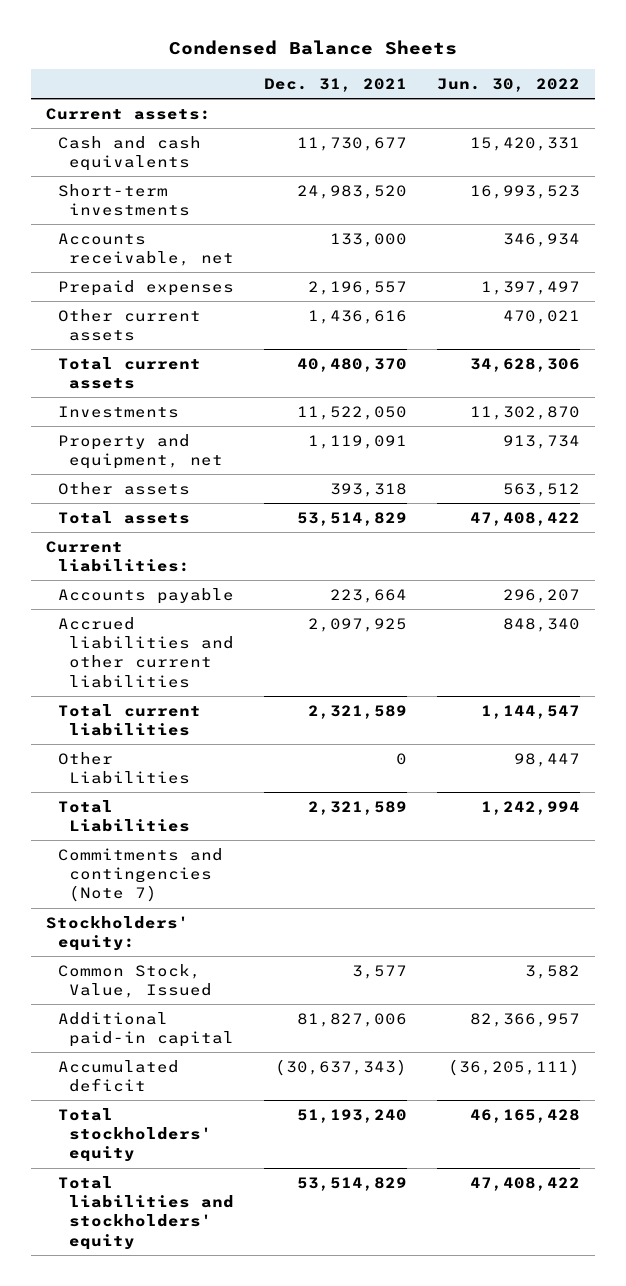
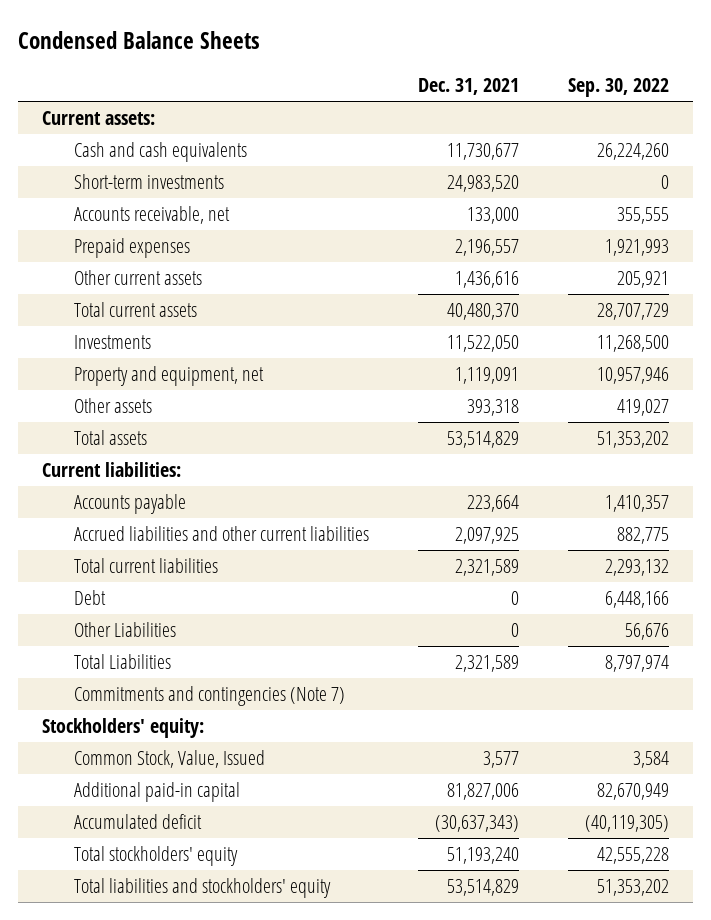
- | Dec. 31, 2021 | Jun. 30, 2022
+ | Dec. 31, 2021 | Sep. 30, 2022
+ Debt | 0 | 6,448,166

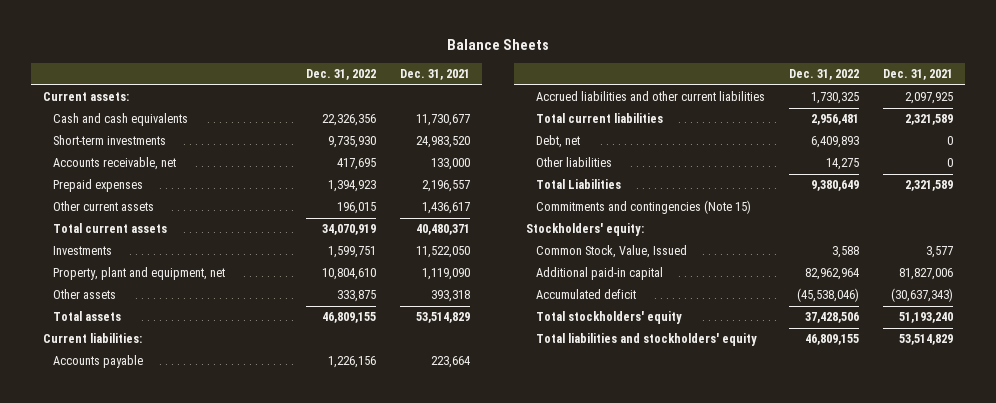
- Condensed Balance Sheets
+ Balance Sheets
- | Dec. 31, 2021 | Sep. 30, 2022
+ | Dec. 31, 2022 | Dec. 31, 2021
- Other current assets | 1,436,616 | 205,921
- Total current assets | 40,480,370 | 28,707,729
+ Other current assets | 196,015 | 1,436,617
+ Total current assets | 34,070,919 | 40,480,371
- Property and equipment, net | 1,119,091 | 10,957,946
+ Property, plant and equipment, net | 10,804,610 | 1,119,090
- Debt | 0 | 6,448,166
- Other Liabilities | 0 | 56,676
+ Debt, net | 6,409,893 | 0
+ Other liabilities | 14,275 | 0
- Commitments and contingencies (Note 7)
+ Commitments and contingencies (Note 15)

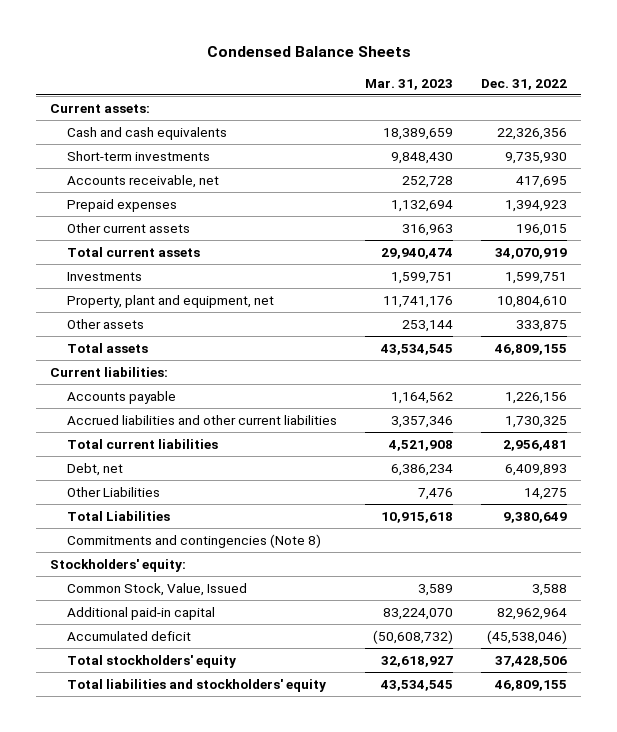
- Balance Sheets
+ Condensed Balance Sheets
- | Dec. 31, 2022 | Dec. 31, 2021
+ | Mar. 31, 2023 | Dec. 31, 2022
- Other liabilities | 14,275 | 0
+ Other Liabilities | 7,476 | 14,275
- Commitments and contingencies (Note 15)
+ Commitments and contingencies (Note 8)

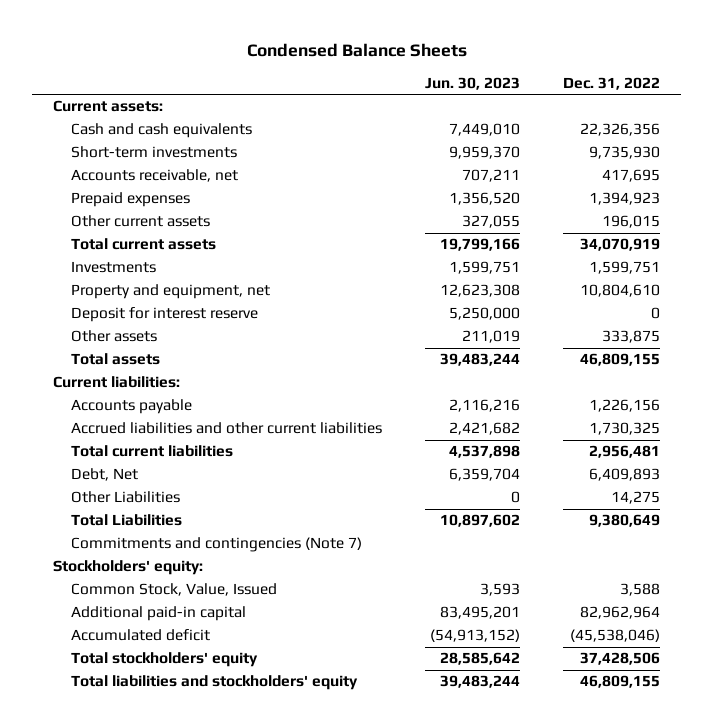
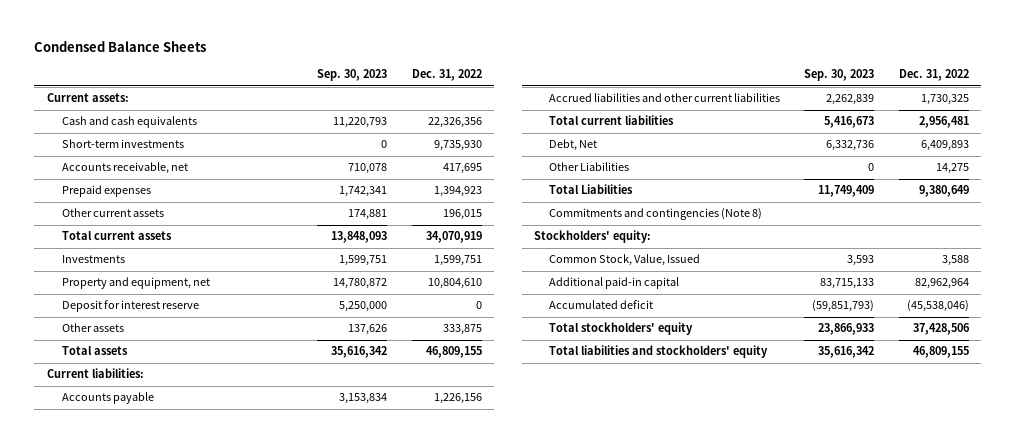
- | Jun. 30, 2023 | Dec. 31, 2022
+ | Sep. 30, 2023 | Dec. 31, 2022
- Commitments and contingencies (Note 7)
+ Commitments and contingencies (Note 8)

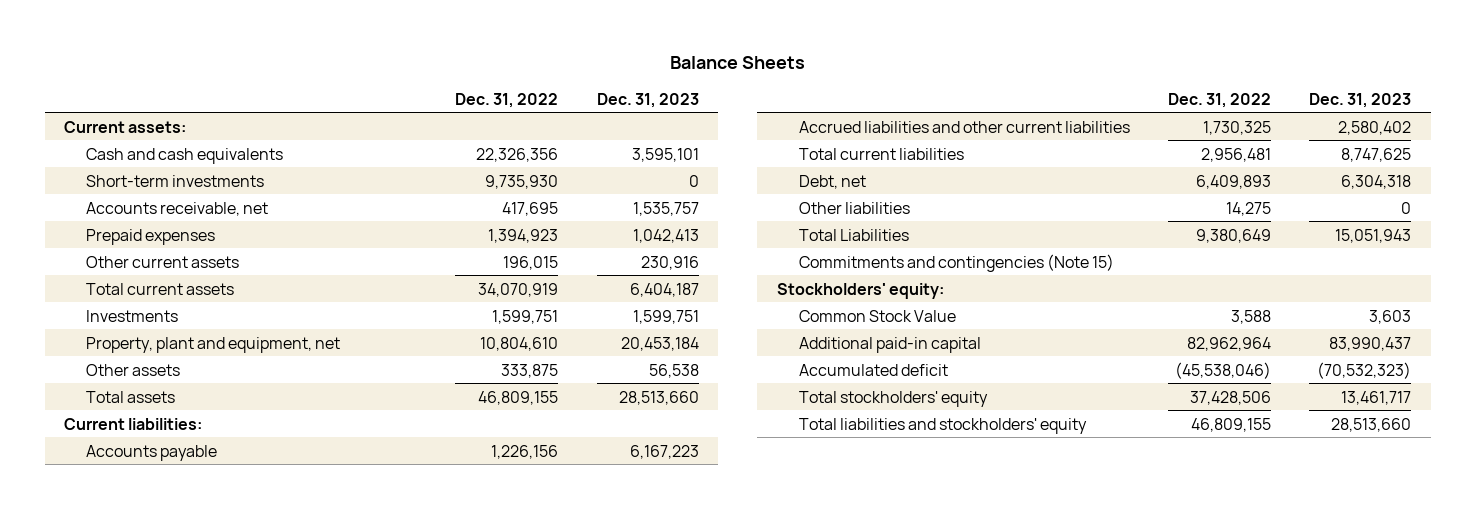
- Condensed Balance Sheets
+ Balance Sheets
- | Sep. 30, 2023 | Dec. 31, 2022
+ | Dec. 31, 2022 | Dec. 31, 2023
- Property and equipment, net | 14,780,872 | 10,804,610
- Deposit for interest reserve | 5,250,000 | 0
+ Property, plant and equipment, net | 10,804,610 | 20,453,184
- Debt, Net | 6,332,736 | 6,409,893
- Other Liabilities | 0 | 14,275
+ Debt, net | 6,409,893 | 6,304,318
+ Other liabilities | 14,275 | 0
- Commitments and contingencies (Note 8)
+ Commitments and contingencies (Note 15)
- Common Stock, Value, Issued | 3,593 | 3,588
+ Common Stock Value | 3,588 | 3,603

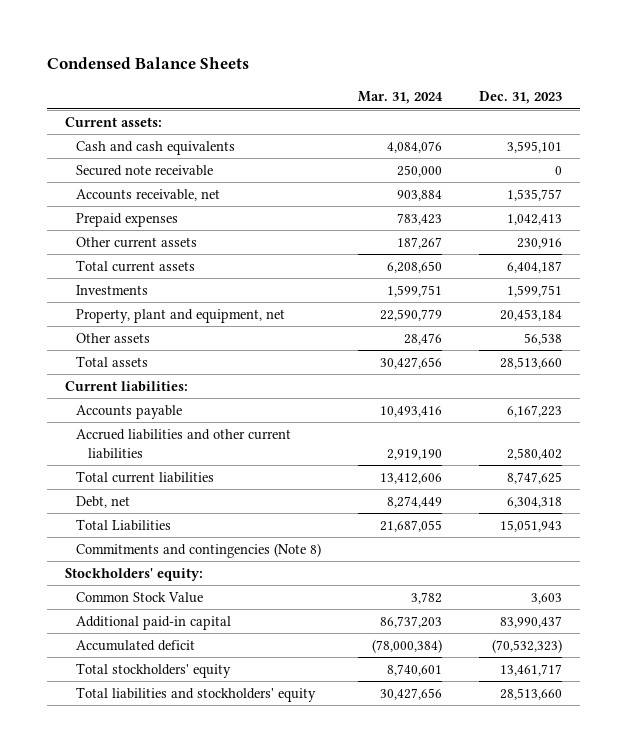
- Balance Sheets
+ Condensed Balance Sheets
- | Dec. 31, 2022 | Dec. 31, 2023
+ | Mar. 31, 2024 | Dec. 31, 2023
- Short-term investments | 9,735,930 | 0
+ Secured note receivable | 250,000 | 0
- Other liabilities | 14,275 | 0
- Commitments and contingencies (Note 15)
+ Commitments and contingencies (Note 8)

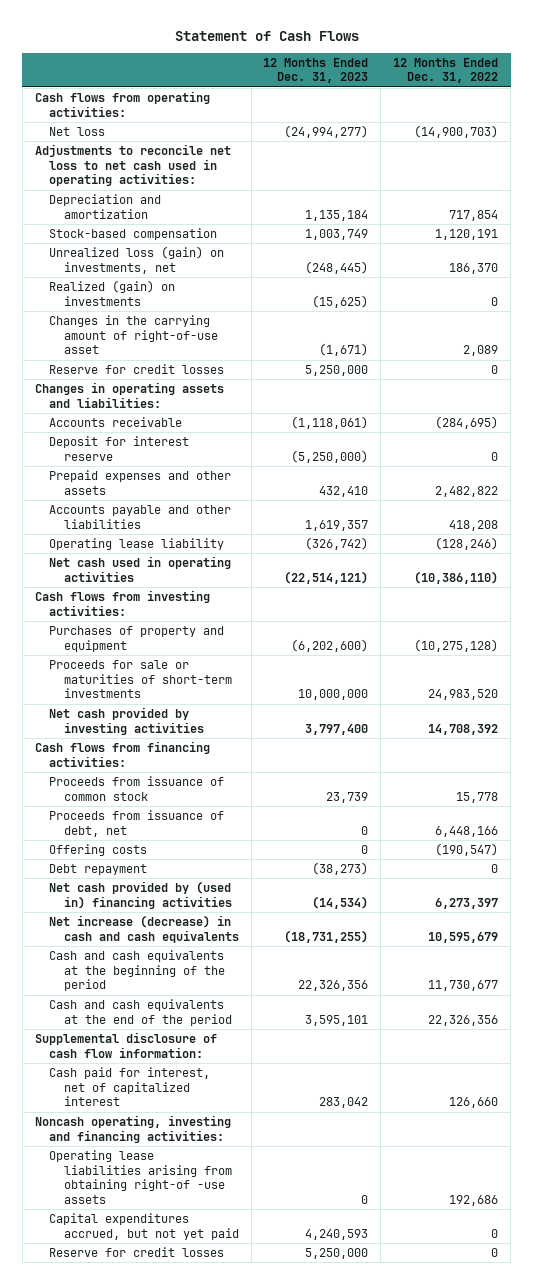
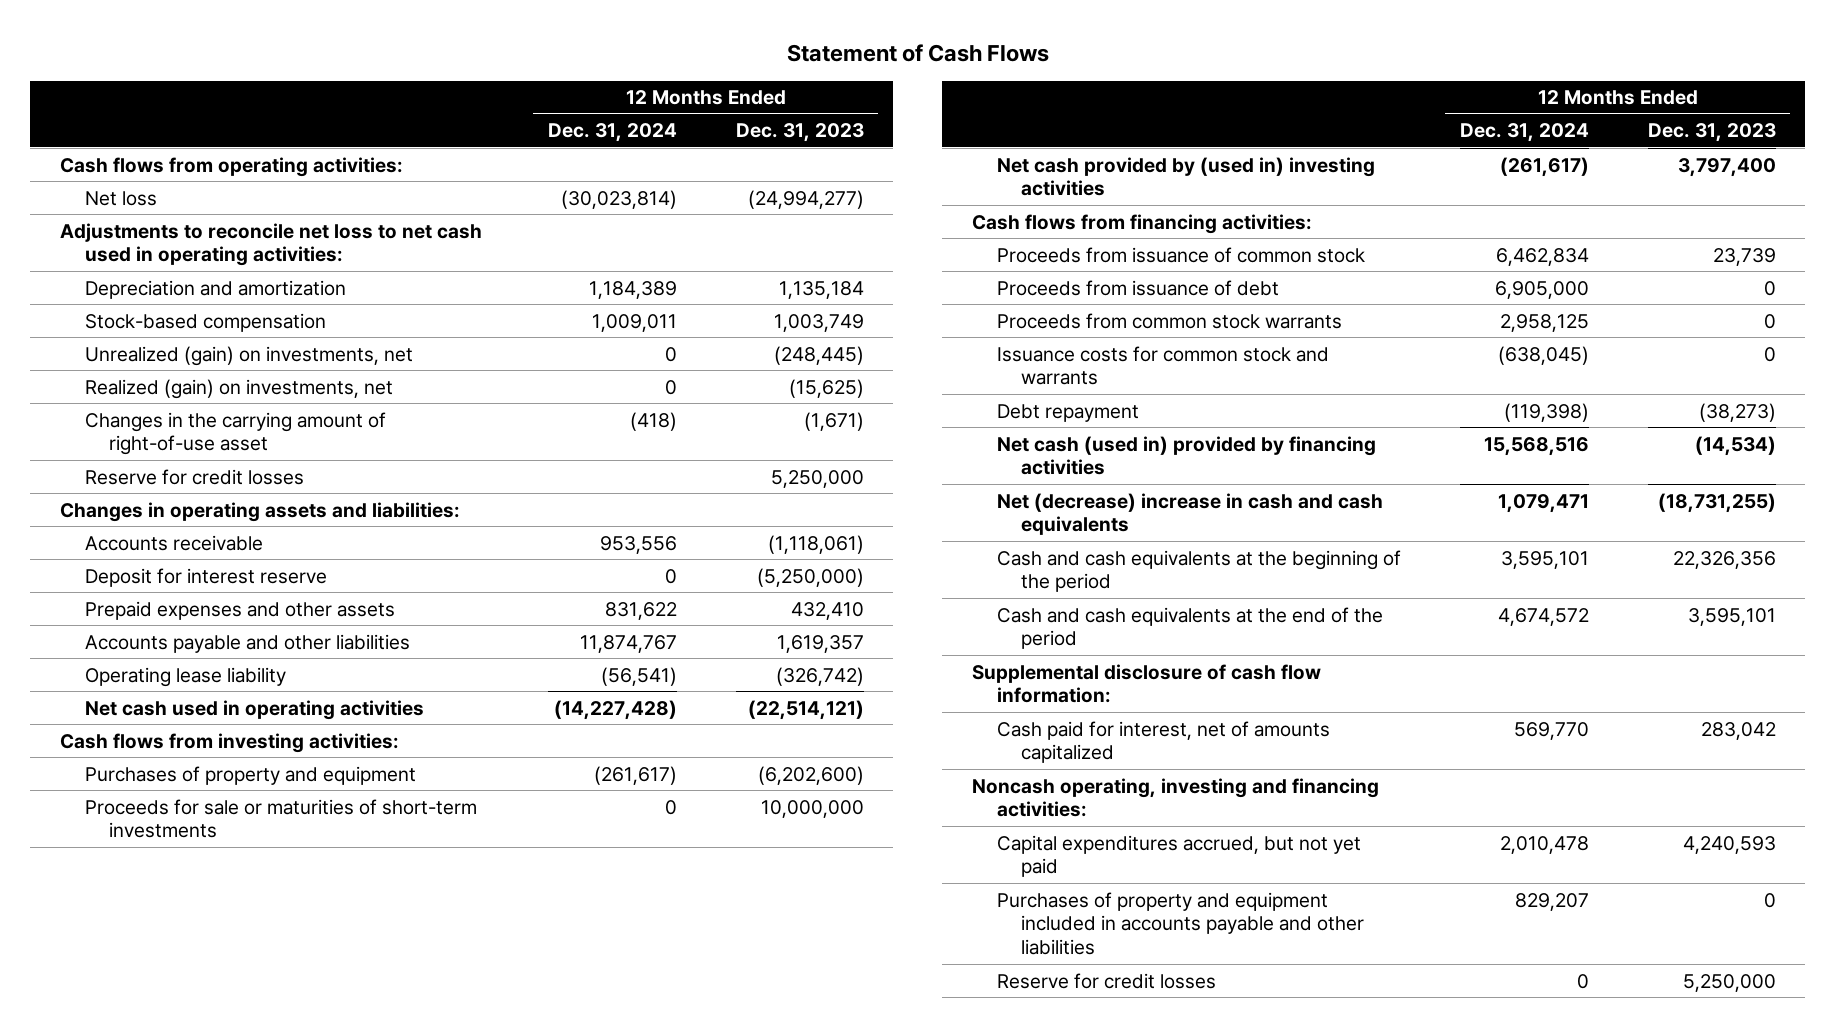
- | 12 Months Ended Dec. 31, 2023 | 12 Months Ended Dec. 31, 2022
+ | 12 Months Ended Dec. 31, 2024 | 12 Months Ended Dec. 31, 2023
- Unrealized loss (gain) on investments, net | (248,445) | 186,370
- Realized (gain) on investments | (15,625) | 0
+ Unrealized (gain) on investments, net | 0 | (248,445)
+ Realized (gain) on investments, net | 0 | (15,625)
- Net cash provided by investing activities | 3,797,400 | 14,708,392
+ Net cash provided by (used in) investing activities | (261,617) | 3,797,400
- Proceeds from issuance of debt, net | 0 | 6,448,166
- Offering costs | 0 | (190,547)
+ Proceeds from issuance of debt | 6,905,000 | 0
+ Proceeds from common stock warrants | 2,958,125 | 0
+ Issuance costs for common stock and warrants | (638,045) | 0
- Net cash provided by (used in) financing activities | (14,534) | 6,273,397
- Net increase (decrease) in cash and cash equivalents | (18,731,255) | 10,595,679
+ Net cash (used in) provided by financing activities | 15,568,516 | (14,534)
+ Net (decrease) increase in cash and cash equivalents | 1,079,471 | (18,731,255)
- Cash paid for interest, net of capitalized interest | 283,042 | 126,660
+ Cash paid for interest, net of amounts capitalized | 569,770 | 283,042
- Operating lease liabilities arising from obtaining right-of -use assets | 0 | 192,686
+ Purchases of property and equipment included in accounts payable and other liabilities | 829,207 | 0

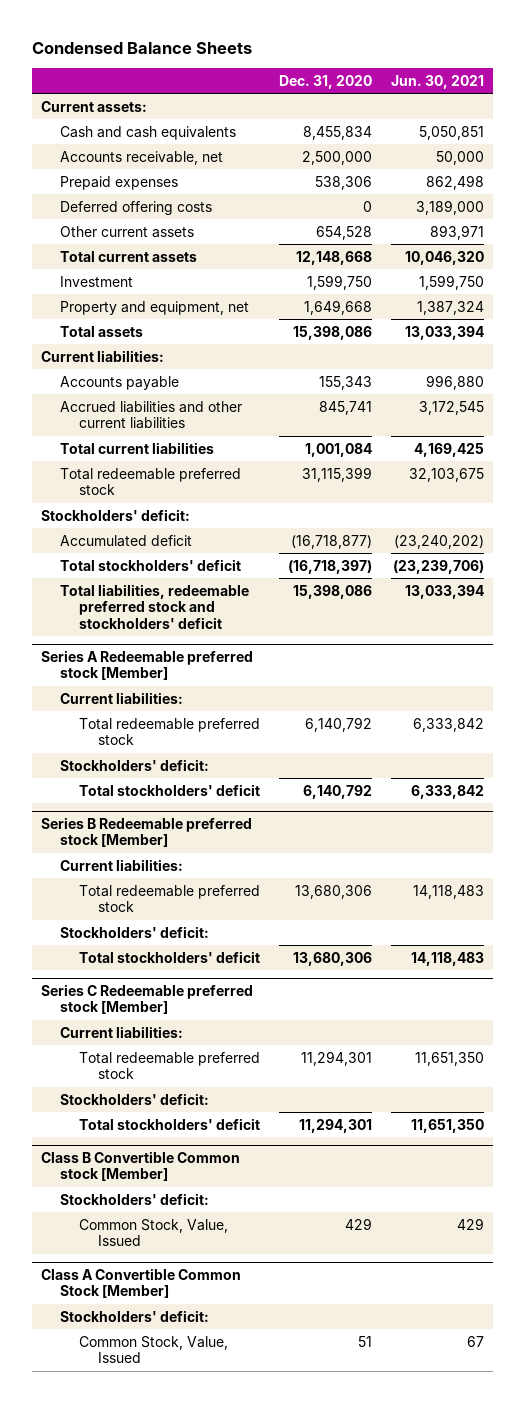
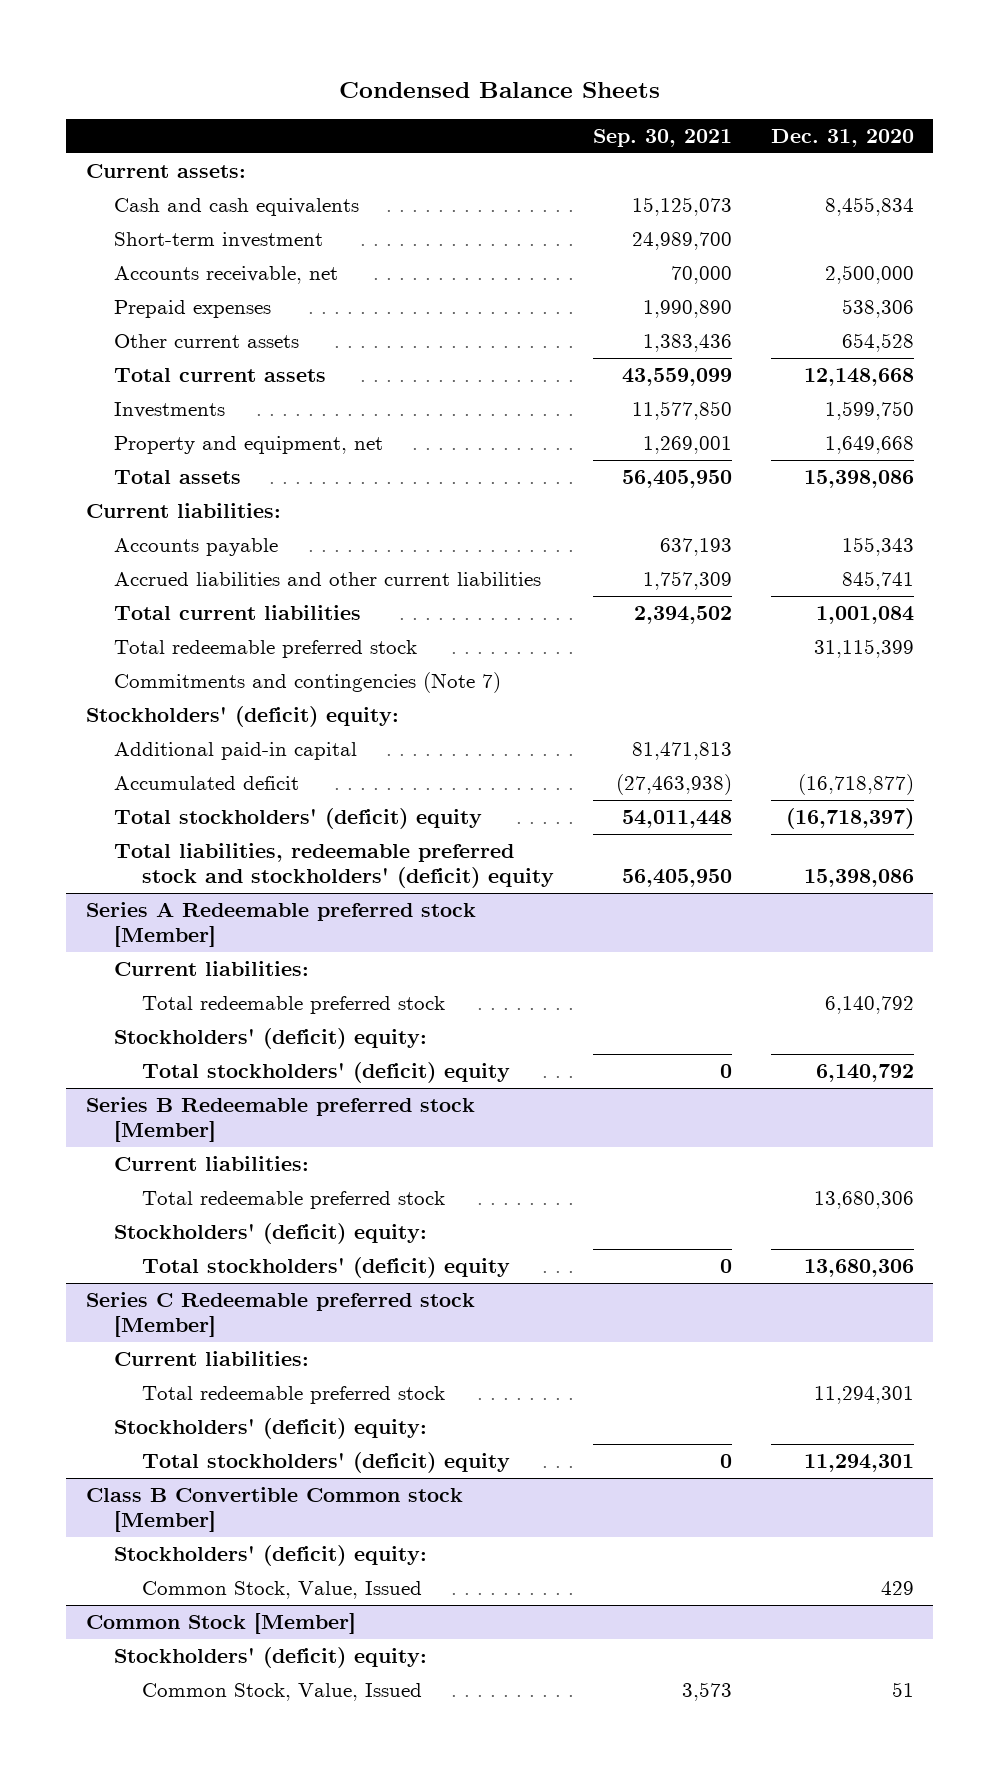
- | Dec. 31, 2020 | Jun. 30, 2021
+ | Sep. 30, 2021 | Dec. 31, 2020
+ Short-term investment | 24,989,700 |
- Deferred offering costs | 0 | 3,189,000
- Investment | 1,599,750 | 1,599,750
+ Investments | 11,577,850 | 1,599,750
- Stockholders' deficit:
+ Commitments and contingencies (Note 7)
+ Stockholders' (deficit) equity:
+ Additional paid-in capital | 81,471,813 |
- Total stockholders' deficit | (16,718,397) | (23,239,706)
- Total liabilities, redeemable preferred stock and stockholders' deficit | 15,398,086 | 13,033,394
+ Total stockholders' (deficit) equity | 54,011,448 | (16,718,397)
+ Total liabilities, redeemable preferred stock and stockholders' (deficit) equity | 56,405,950 | 15,398,086
@ Series A Redeemable preferred stock [Member]
- Stockholders' deficit:
- Total stockholders' deficit | 6,140,792 | 6,333,842
+ Stockholders' (deficit) equity:
+ Total stockholders' (deficit) equity | 0 | 6,140,792
@ Series B Redeemable preferred stock [Member]
- Stockholders' deficit:
- Total stockholders' deficit | 13,680,306 | 14,118,483
+ Stockholders' (deficit) equity:
+ Total stockholders' (deficit) equity | 0 | 13,680,306
@ Series C Redeemable preferred stock [Member]
- Stockholders' deficit:
- Total stockholders' deficit | 11,294,301 | 11,651,350
+ Stockholders' (deficit) equity:
+ Total stockholders' (deficit) equity | 0 | 11,294,301
@ Class B Convertible Common stock [Member]
- Stockholders' deficit:
+ Stockholders' (deficit) equity:
- Class A Convertible Common Stock [Member]
- Stockholders' deficit:
+ Common Stock [Member]
+ Stockholders' (deficit) equity:

